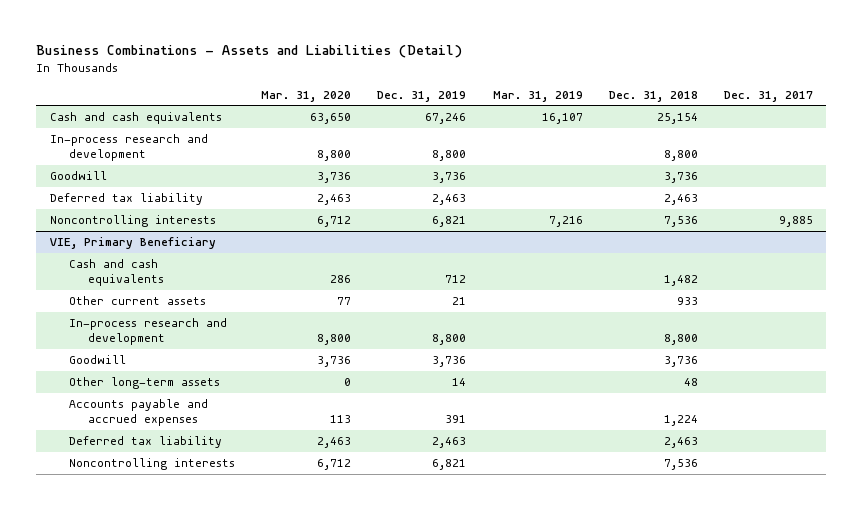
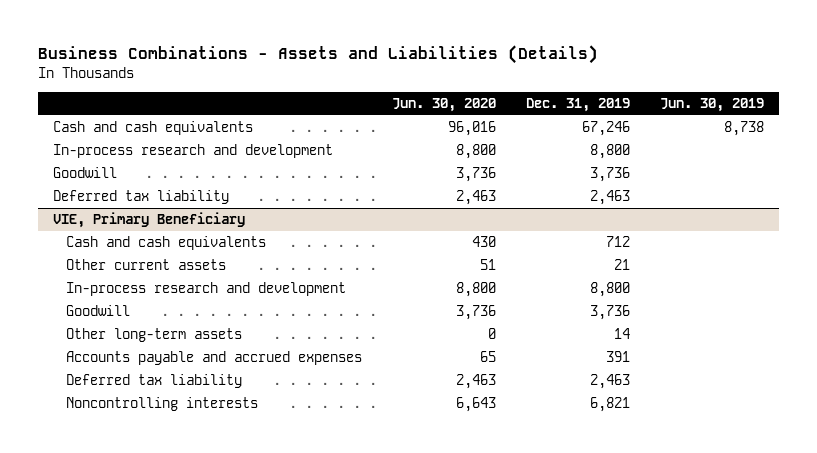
- Business Combinations - Assets and Liabilities (Detail)
+ Business Combinations - Assets and Liabilities (Details)
- | Mar. 31, 2020 | Dec. 31, 2019 | Mar. 31, 2019 | Dec. 31, 2018 | Dec. 31, 2017
+ | Jun. 30, 2020 | Dec. 31, 2019 | Jun. 30, 2019
- Noncontrolling interests | 6,712 | 6,821 | 7,216 | 7,536 | 9,885

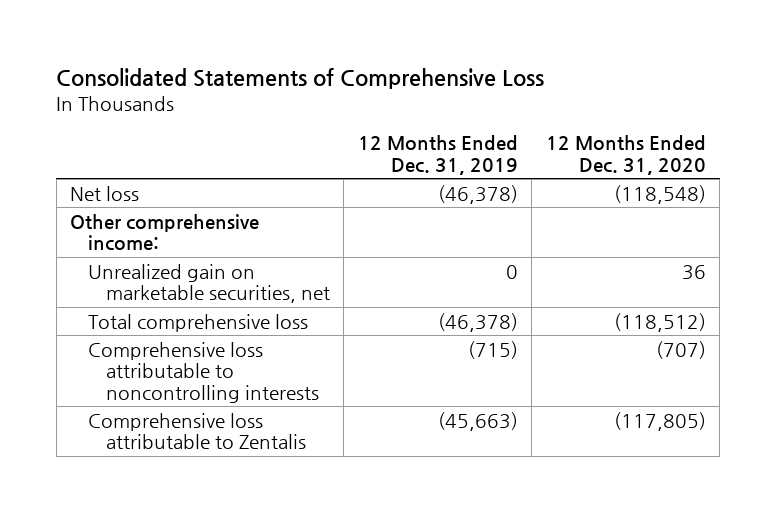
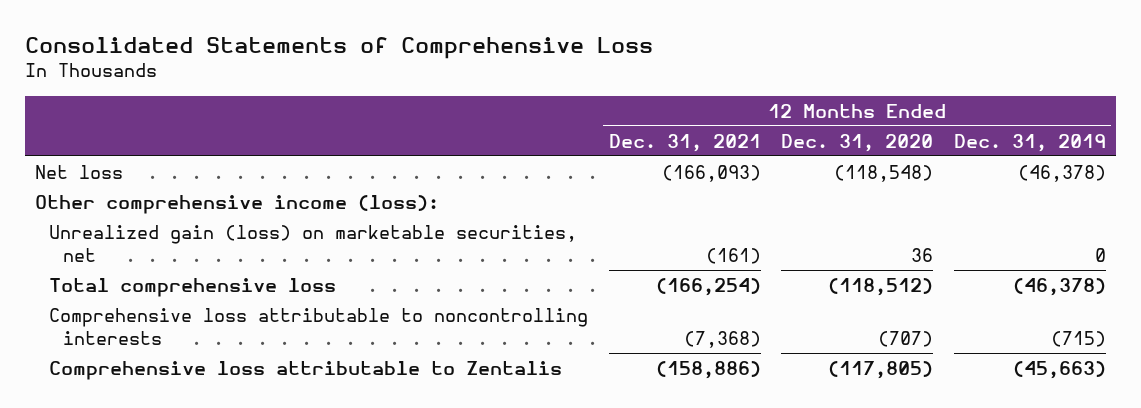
- | 12 Months Ended Dec. 31, 2019 | 12 Months Ended Dec. 31, 2020
+ | 12 Months Ended Dec. 31, 2021 | 12 Months Ended Dec. 31, 2020 | 12 Months Ended Dec. 31, 2019
- Other comprehensive income:
- Unrealized gain on marketable securities, net | 0 | 36
+ Other comprehensive income (loss):
+ Unrealized gain (loss) on marketable securities, net | (161) | 36 | 0

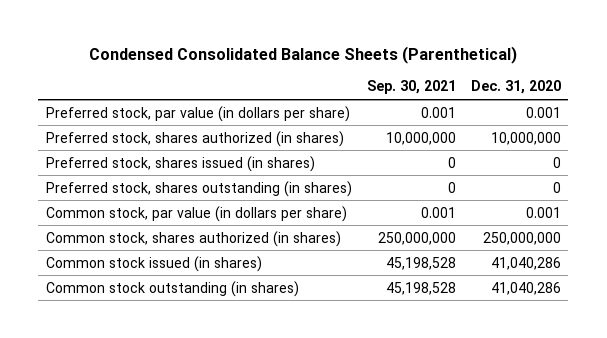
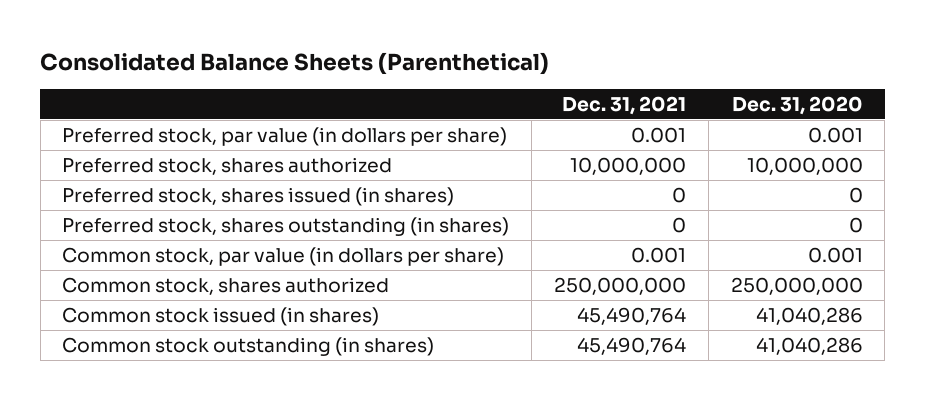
- Condensed Consolidated Balance Sheets (Parenthetical)
+ Consolidated Balance Sheets (Parenthetical)
- | Sep. 30, 2021 | Dec. 31, 2020
+ | Dec. 31, 2021 | Dec. 31, 2020
- Preferred stock, shares authorized (in shares) | 10,000,000 | 10,000,000
+ Preferred stock, shares authorized | 10,000,000 | 10,000,000
- Common stock, shares authorized (in shares) | 250,000,000 | 250,000,000
+ Common stock, shares authorized | 250,000,000 | 250,000,000

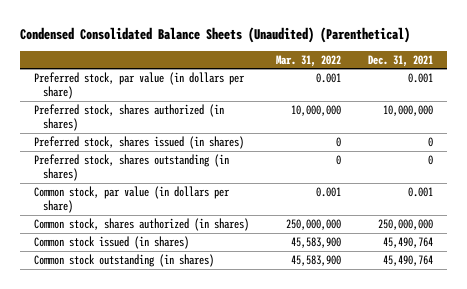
- Consolidated Balance Sheets (Parenthetical)
+ Condensed Consolidated Balance Sheets (Unaudited) (Parenthetical)
- | Dec. 31, 2021 | Dec. 31, 2020
+ | Mar. 31, 2022 | Dec. 31, 2021
- Preferred stock, shares authorized | 10,000,000 | 10,000,000
+ Preferred stock, shares authorized (in shares) | 10,000,000 | 10,000,000
- Common stock, shares authorized | 250,000,000 | 250,000,000
+ Common stock, shares authorized (in shares) | 250,000,000 | 250,000,000

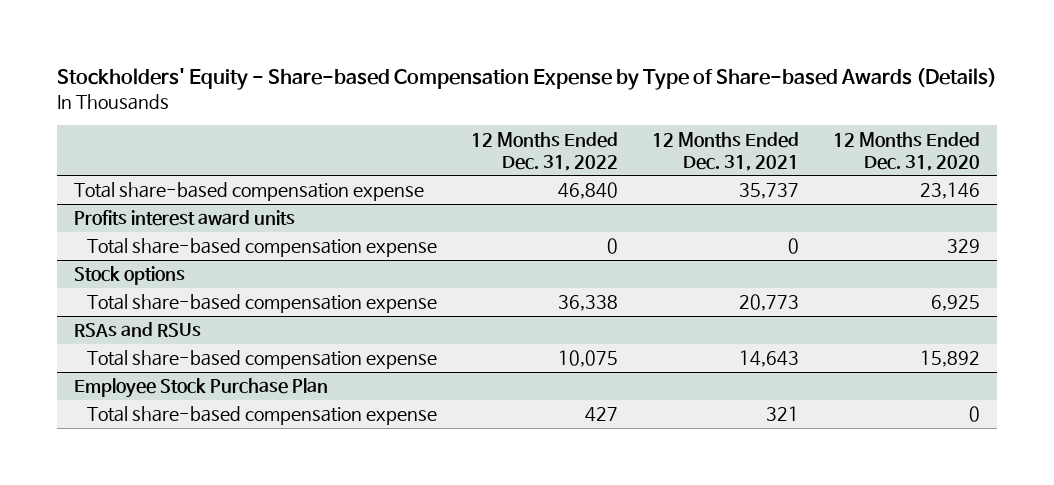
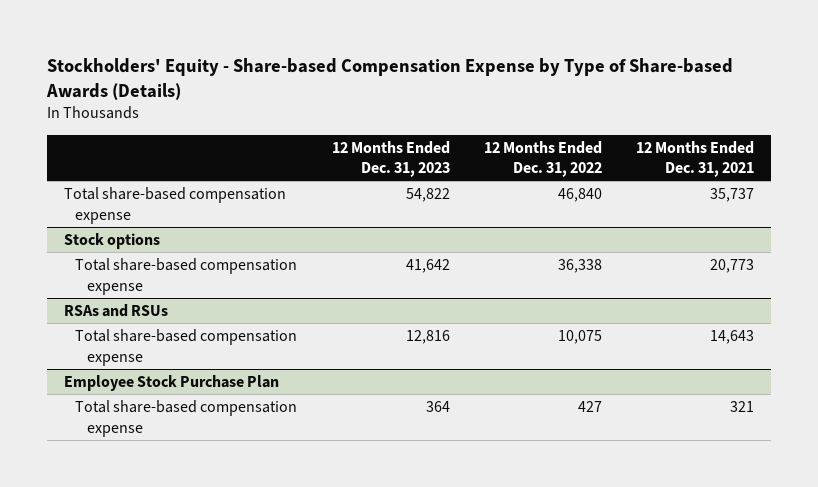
- | 12 Months Ended Dec. 31, 2022 | 12 Months Ended Dec. 31, 2021 | 12 Months Ended Dec. 31, 2020
+ | 12 Months Ended Dec. 31, 2023 | 12 Months Ended Dec. 31, 2022 | 12 Months Ended Dec. 31, 2021
- Profits interest award units
- Total share-based compensation expense | 0 | 0 | 329

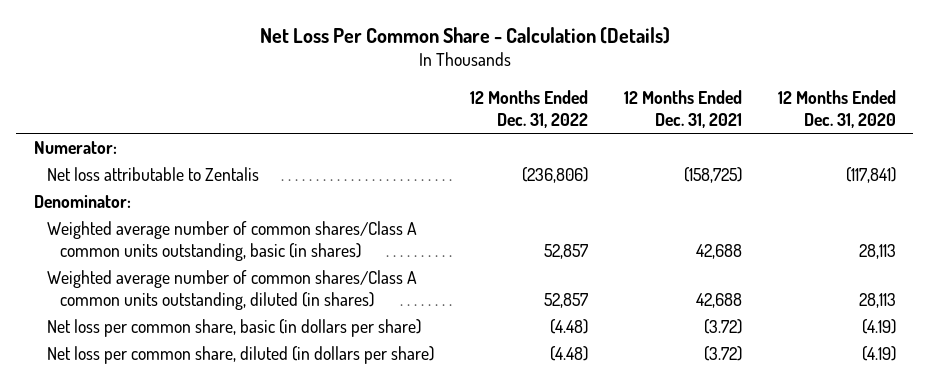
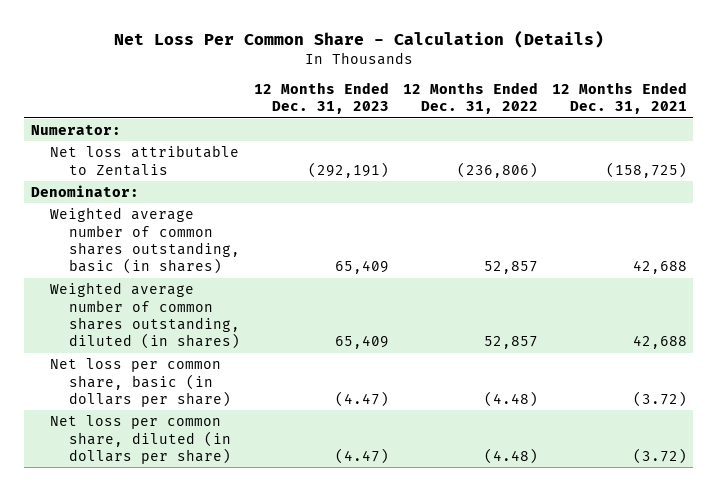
- | 12 Months Ended Dec. 31, 2022 | 12 Months Ended Dec. 31, 2021 | 12 Months Ended Dec. 31, 2020
+ | 12 Months Ended Dec. 31, 2023 | 12 Months Ended Dec. 31, 2022 | 12 Months Ended Dec. 31, 2021
- Weighted average number of common shares/Class A common units outstanding, basic (in shares) | 52,857 | 42,688 | 28,113
- Weighted average number of common shares/Class A common units outstanding, diluted (in shares) | 52,857 | 42,688 | 28,113
+ Weighted average number of common shares outstanding, basic (in shares) | 65,409 | 52,857 | 42,688
+ Weighted average number of common shares outstanding, diluted (in shares) | 65,409 | 52,857 | 42,688

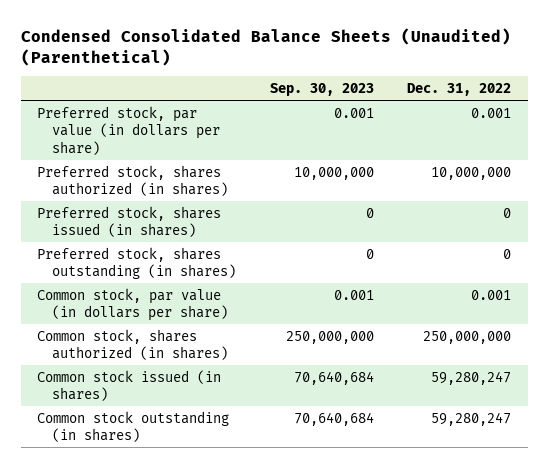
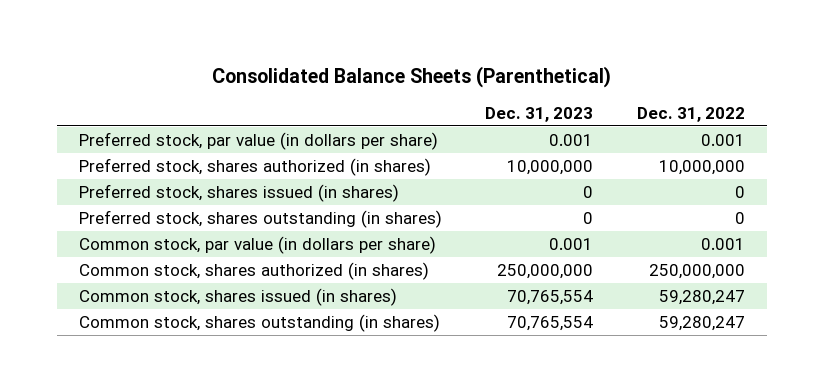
- Condensed Consolidated Balance Sheets (Unaudited) (Parenthetical)
+ Consolidated Balance Sheets (Parenthetical)
- | Sep. 30, 2023 | Dec. 31, 2022
+ | Dec. 31, 2023 | Dec. 31, 2022
- Common stock issued (in shares) | 70,640,684 | 59,280,247
- Common stock outstanding (in shares) | 70,640,684 | 59,280,247
+ Common stock, shares issued (in shares) | 70,765,554 | 59,280,247
+ Common stock, shares outstanding (in shares) | 70,765,554 | 59,280,247

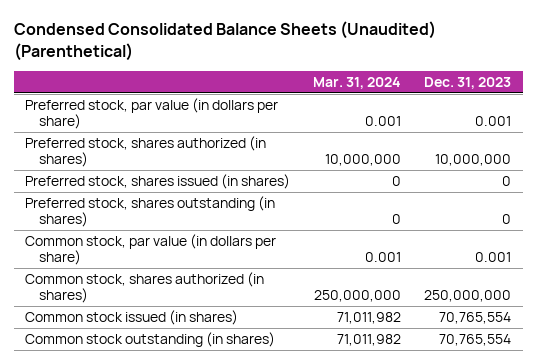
- Consolidated Balance Sheets (Parenthetical)
+ Condensed Consolidated Balance Sheets (Unaudited) (Parenthetical)
- | Dec. 31, 2023 | Dec. 31, 2022
+ | Mar. 31, 2024 | Dec. 31, 2023
- Common stock, shares issued (in shares) | 70,765,554 | 59,280,247
- Common stock, shares outstanding (in shares) | 70,765,554 | 59,280,247
+ Common stock issued (in shares) | 71,011,982 | 70,765,554
+ Common stock outstanding (in shares) | 71,011,982 | 70,765,554

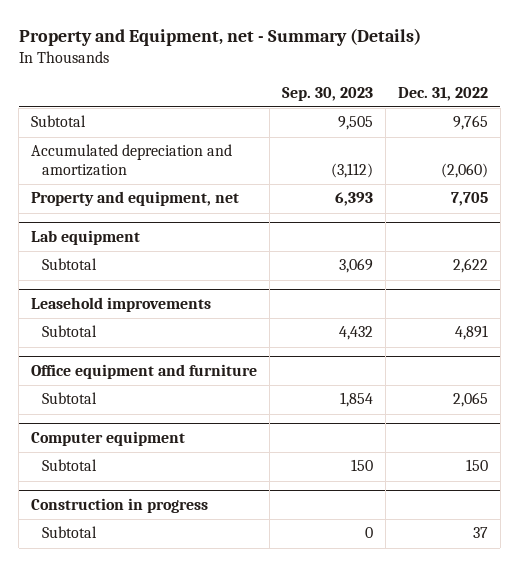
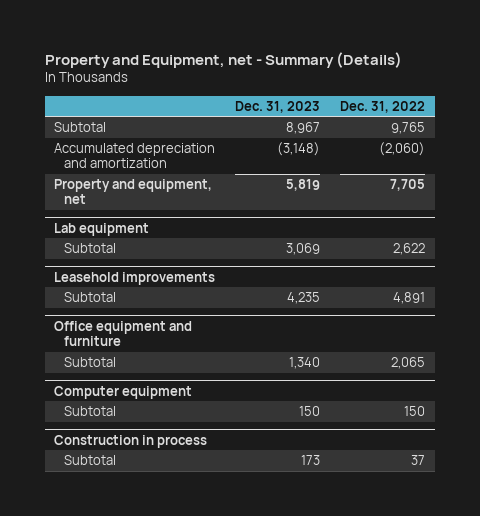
- | Sep. 30, 2023 | Dec. 31, 2022
+ | Dec. 31, 2023 | Dec. 31, 2022
- Construction in progress
+ Construction in process

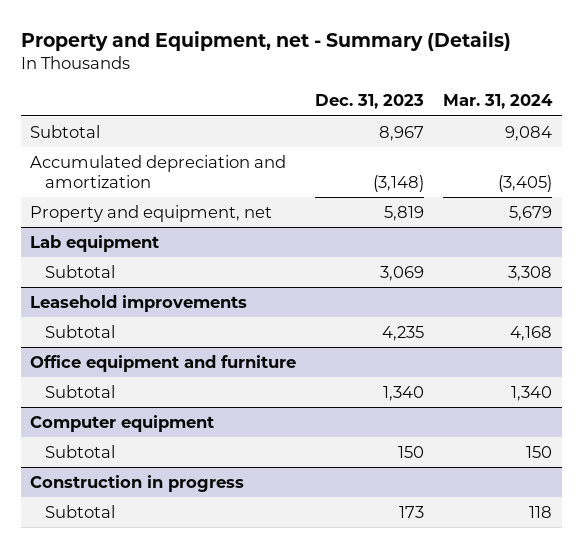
- | Dec. 31, 2023 | Dec. 31, 2022
+ | Dec. 31, 2023 | Mar. 31, 2024
- Construction in process
+ Construction in progress

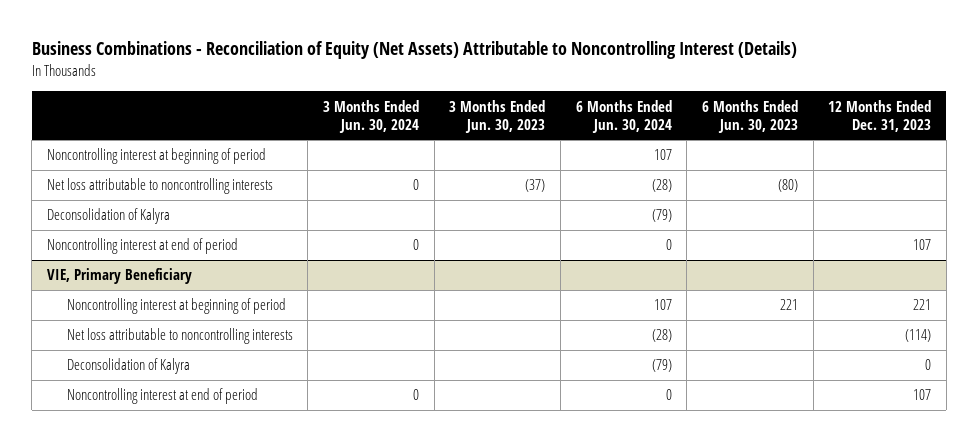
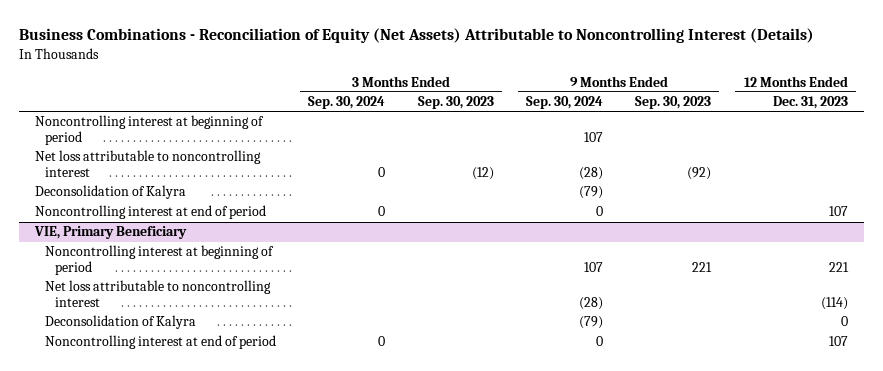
- | 3 Months Ended Jun. 30, 2024 | 3 Months Ended Jun. 30, 2023 | 6 Months Ended Jun. 30, 2024 | 6 Months Ended Jun. 30, 2023 | 12 Months Ended Dec. 31, 2023
+ | 3 Months Ended Sep. 30, 2024 | 3 Months Ended Sep. 30, 2023 | 9 Months Ended Sep. 30, 2024 | 9 Months Ended Sep. 30, 2023 | 12 Months Ended Dec. 31, 2023
- Net loss attributable to noncontrolling interests | 0 | (37) | (28) | (80) |
+ Net loss attributable to noncontrolling interest | 0 | (12) | (28) | (92) |
@ VIE, Primary Beneficiary
- Net loss attributable to noncontrolling interests | | | (28) | | (114)
+ Net loss attributable to noncontrolling interest | | | (28) | | (114)

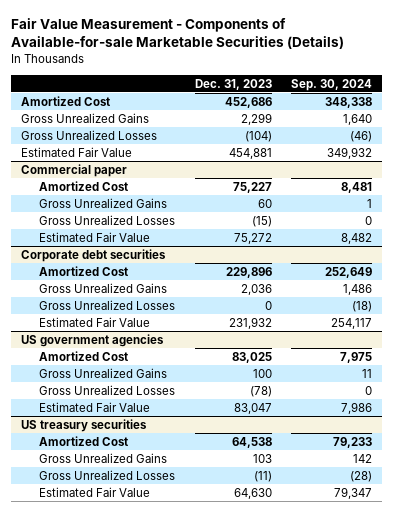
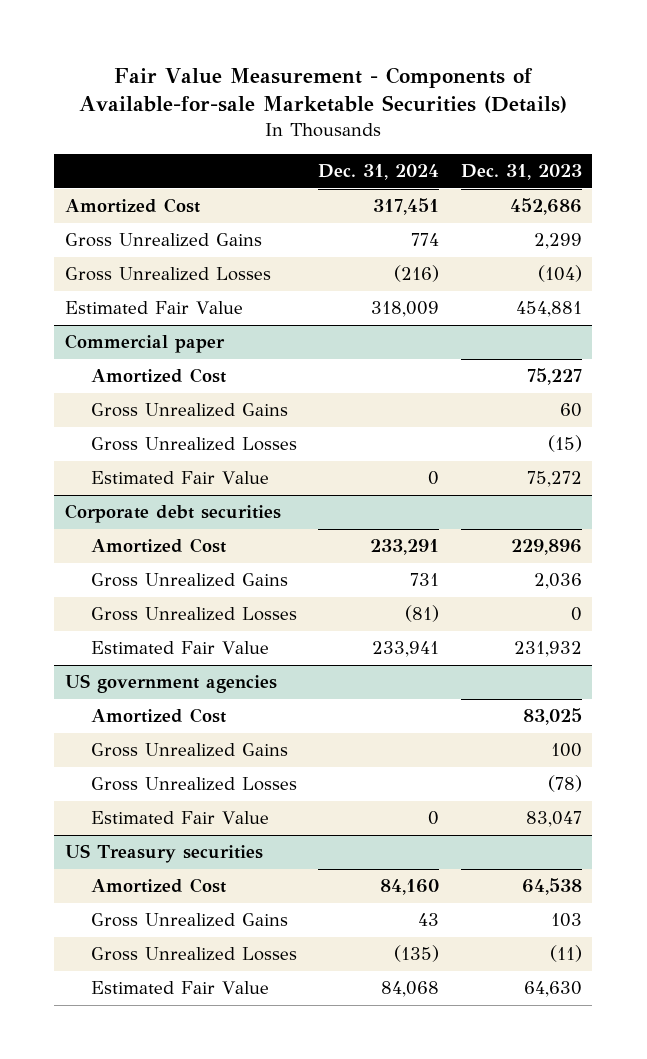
- | Dec. 31, 2023 | Sep. 30, 2024
+ | Dec. 31, 2024 | Dec. 31, 2023
- US treasury securities
+ US Treasury securities

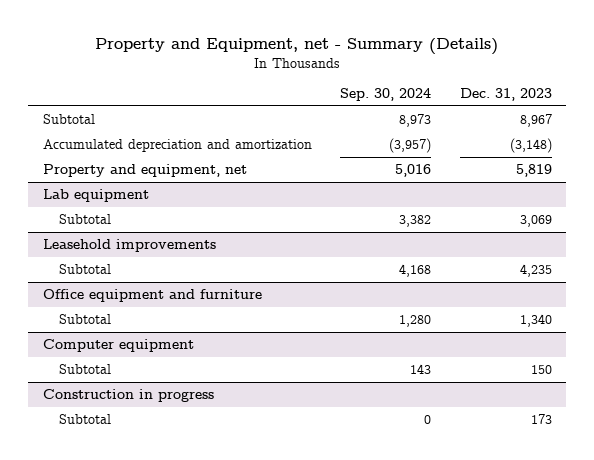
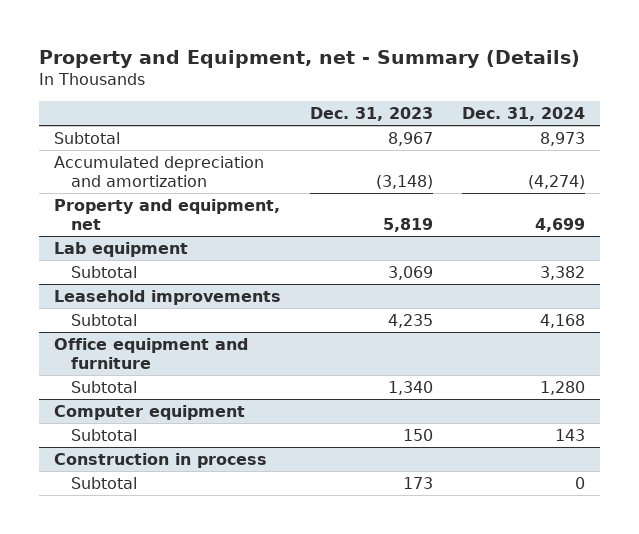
- | Sep. 30, 2024 | Dec. 31, 2023
+ | Dec. 31, 2023 | Dec. 31, 2024
- Construction in progress
+ Construction in process

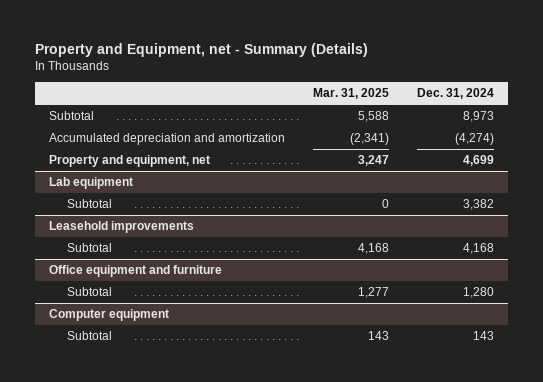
- | Dec. 31, 2023 | Dec. 31, 2024
+ | Mar. 31, 2025 | Dec. 31, 2024
- Construction in process
- Subtotal | 173 | 0

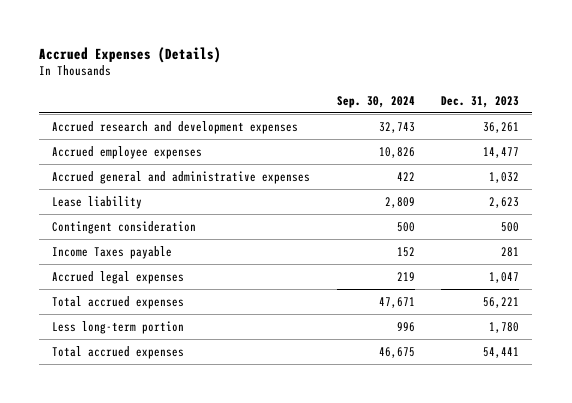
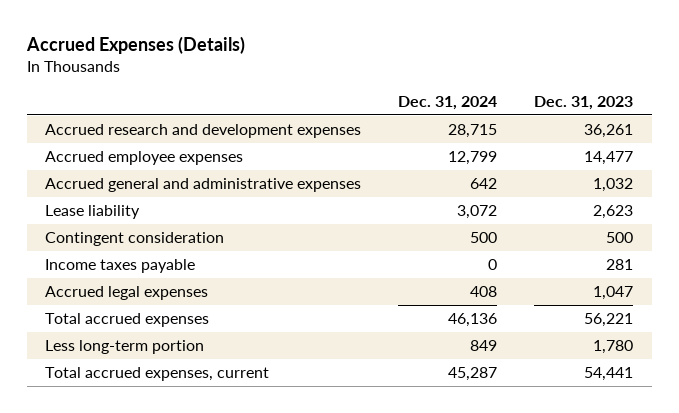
- | Sep. 30, 2024 | Dec. 31, 2023
+ | Dec. 31, 2024 | Dec. 31, 2023
- Income Taxes payable | 152 | 281
+ Income taxes payable | 0 | 281
- Total accrued expenses | 46,675 | 54,441
+ Total accrued expenses, current | 45,287 | 54,441

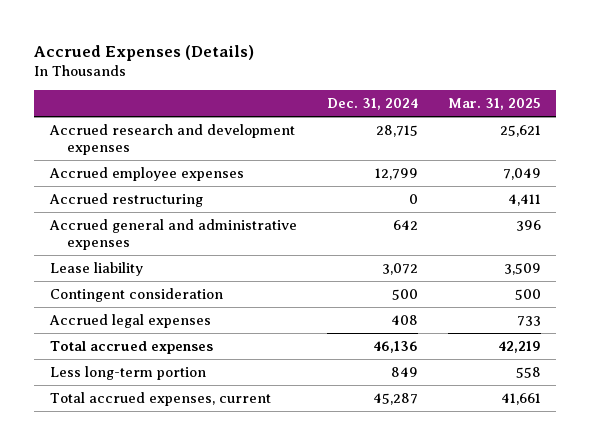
- | Dec. 31, 2024 | Dec. 31, 2023
+ | Dec. 31, 2024 | Mar. 31, 2025
+ Accrued restructuring | 0 | 4,411
- Income taxes payable | 0 | 281

